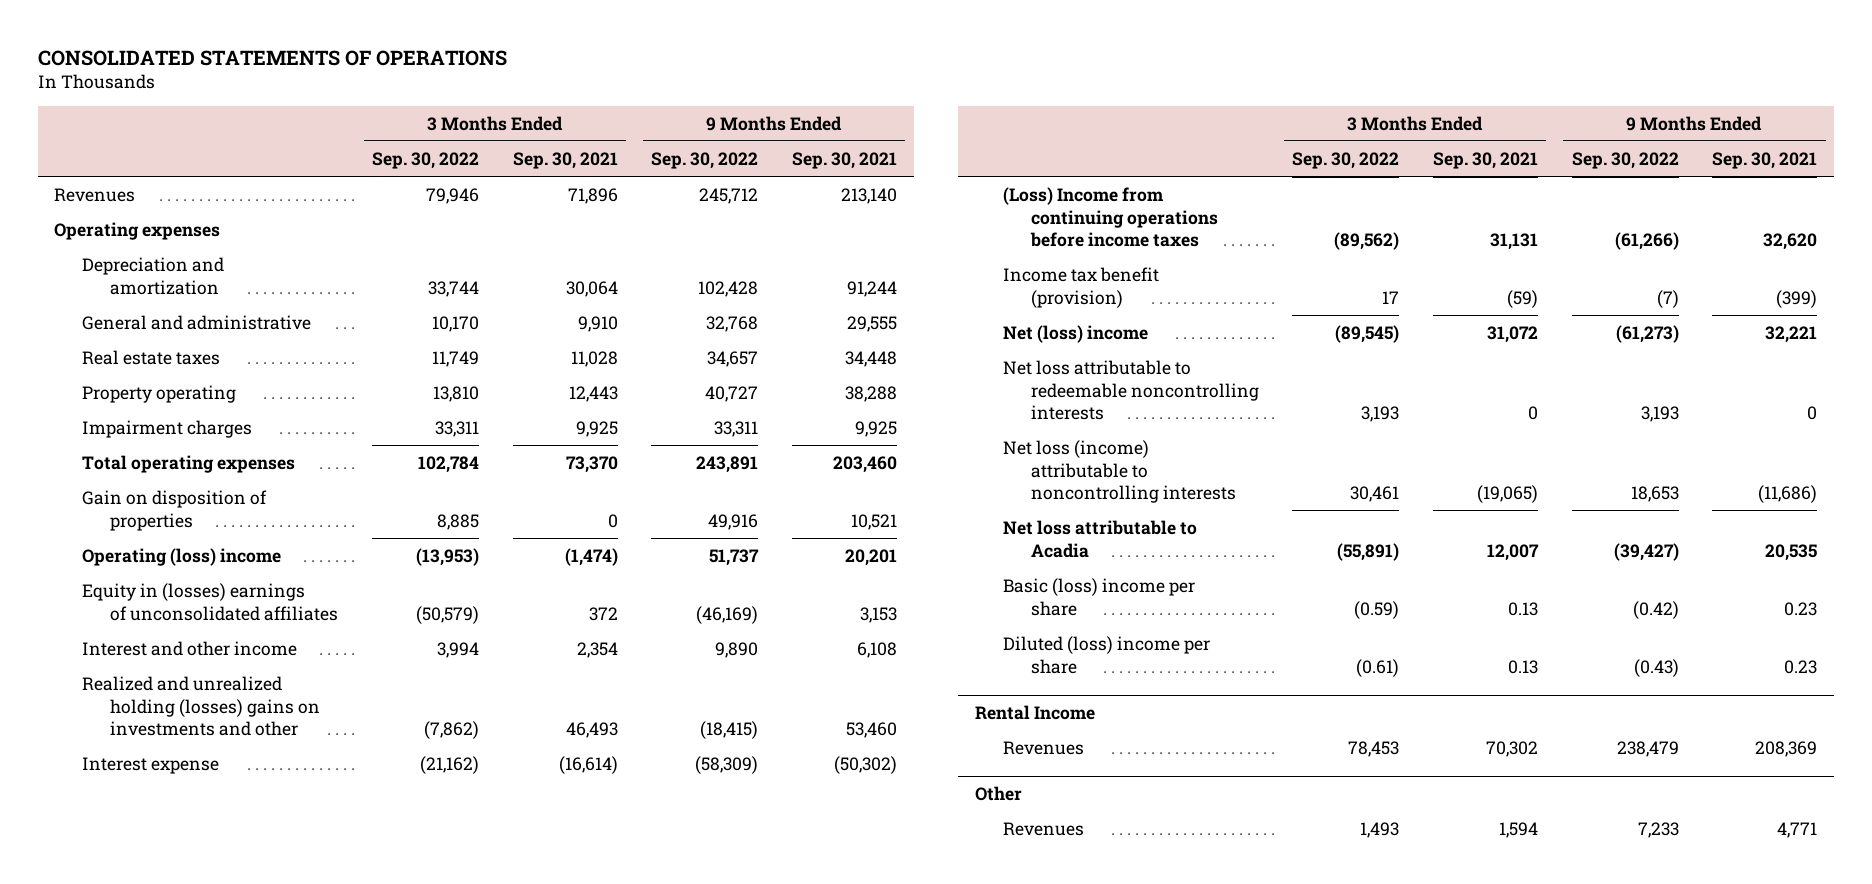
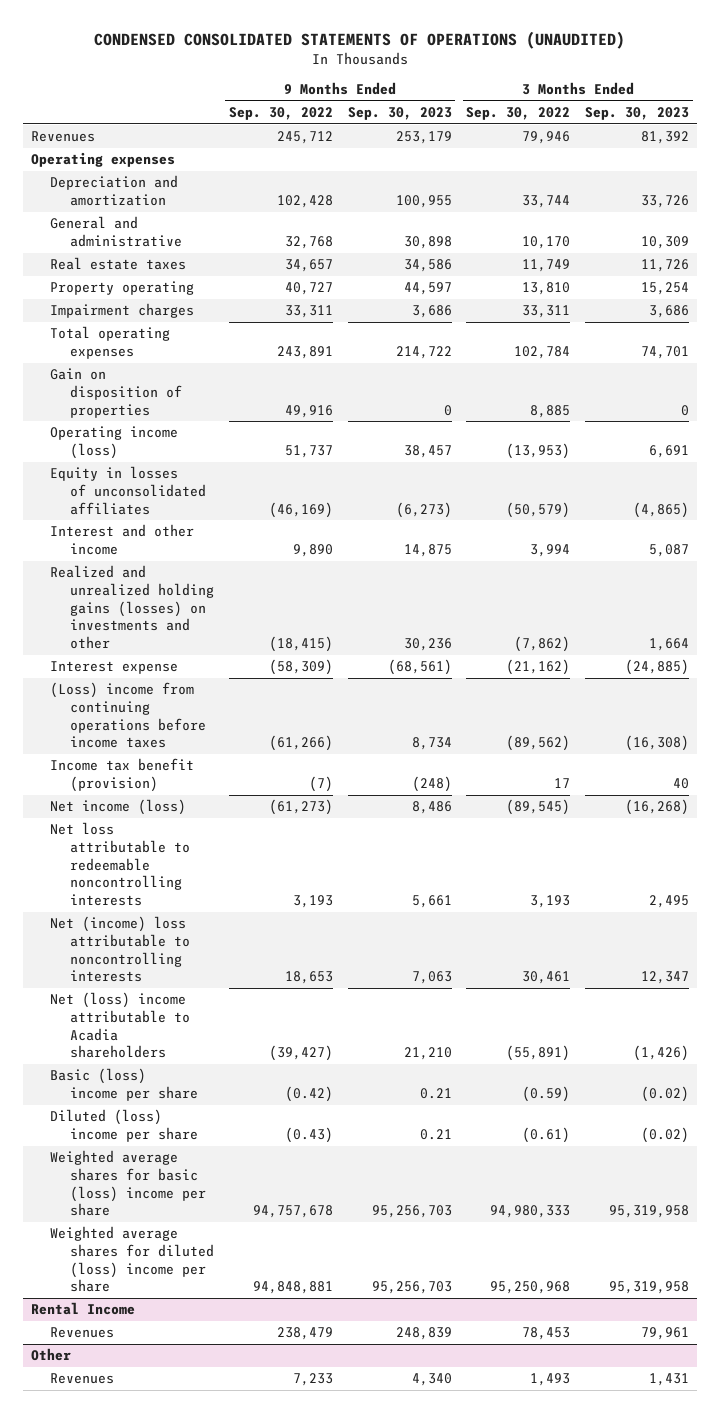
- CONSOLIDATED STATEMENTS OF OPERATIONS
+ CONDENSED CONSOLIDATED STATEMENTS OF OPERATIONS (UNAUDITED)
- | 3 Months Ended Sep. 30, 2022 | 3 Months Ended Sep. 30, 2021 | 9 Months Ended Sep. 30, 2022 | 9 Months Ended Sep. 30, 2021
+ | 9 Months Ended Sep. 30, 2022 | 9 Months Ended Sep. 30, 2023 | 3 Months Ended Sep. 30, 2022 | 3 Months Ended Sep. 30, 2023
- Operating (loss) income | (13,953) | (1,474) | 51,737 | 20,201
- Equity in (losses) earnings of unconsolidated affiliates | (50,579) | 372 | (46,169) | 3,153
+ Operating income (loss) | 51,737 | 38,457 | (13,953) | 6,691
+ Equity in losses of unconsolidated affiliates | (46,169) | (6,273) | (50,579) | (4,865)
- Realized and unrealized holding (losses) gains on investments and other | (7,862) | 46,493 | (18,415) | 53,460
+ Realized and unrealized holding gains (losses) on investments and other | (18,415) | 30,236 | (7,862) | 1,664
- (Loss) Income from continuing operations before income taxes | (89,562) | 31,131 | (61,266) | 32,620
+ (Loss) income from continuing operations before income taxes | (61,266) | 8,734 | (89,562) | (16,308)
- Net (loss) income | (89,545) | 31,072 | (61,273) | 32,221
+ Net income (loss) | (61,273) | 8,486 | (89,545) | (16,268)
- Net loss (income) attributable to noncontrolling interests | 30,461 | (19,065) | 18,653 | (11,686)
- Net loss attributable to Acadia | (55,891) | 12,007 | (39,427) | 20,535
+ Net (income) loss attributable to noncontrolling interests | 18,653 | 7,063 | 30,461 | 12,347
+ Net (loss) income attributable to Acadia shareholders | (39,427) | 21,210 | (55,891) | (1,426)
+ Weighted average shares for basic (loss) income per share | 94,757,678 | 95,256,703 | 94,980,333 | 95,319,958
+ Weighted average shares for diluted (loss) income per share | 94,848,881 | 95,256,703 | 95,250,968 | 95,319,958

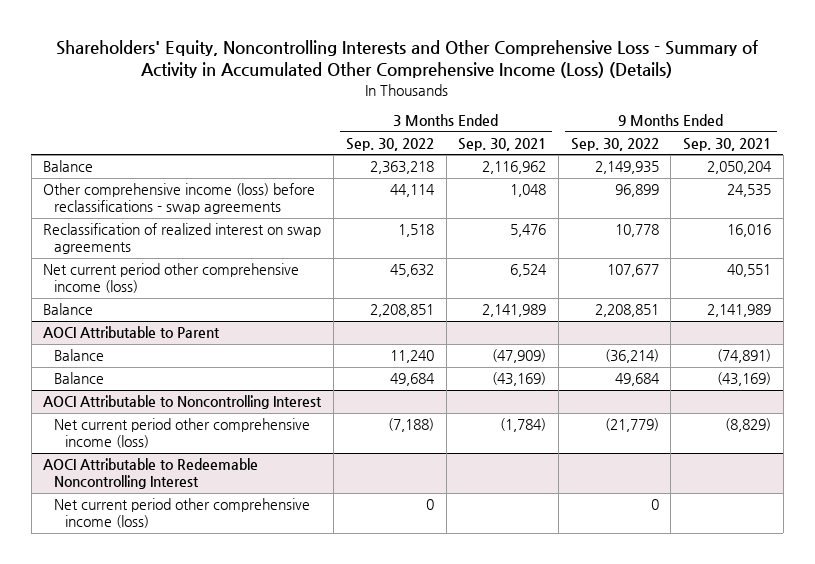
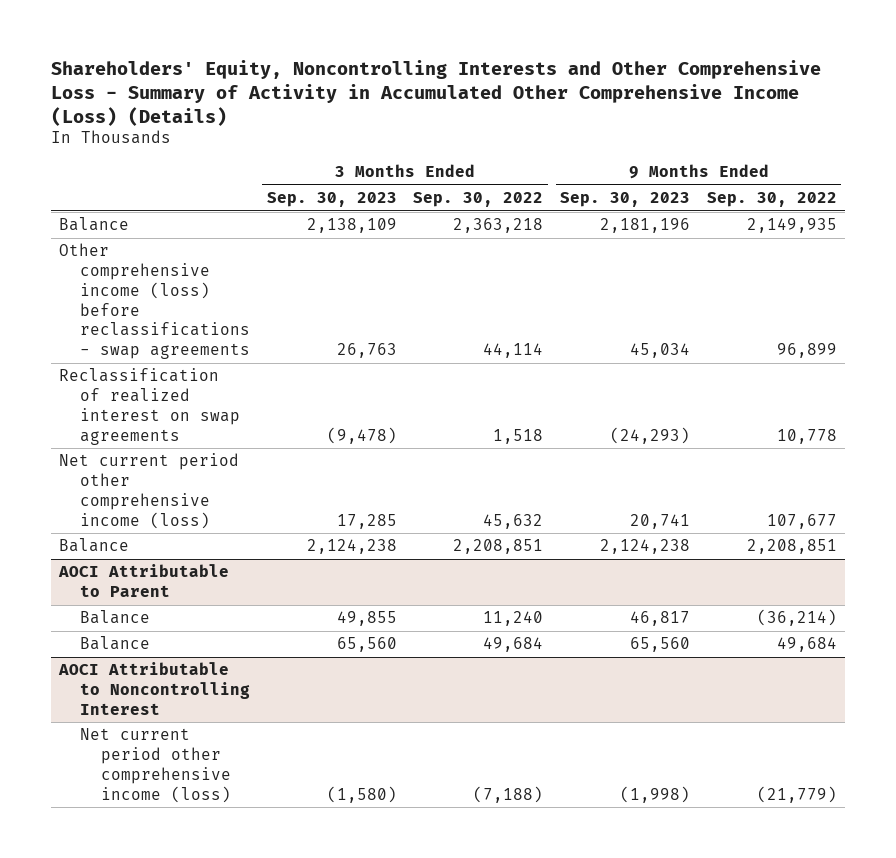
- | 3 Months Ended Sep. 30, 2022 | 3 Months Ended Sep. 30, 2021 | 9 Months Ended Sep. 30, 2022 | 9 Months Ended Sep. 30, 2021
+ | 3 Months Ended Sep. 30, 2023 | 3 Months Ended Sep. 30, 2022 | 9 Months Ended Sep. 30, 2023 | 9 Months Ended Sep. 30, 2022
- AOCI Attributable to Redeemable Noncontrolling Interest
- Net current period other comprehensive income (loss) | 0 | | 0 |

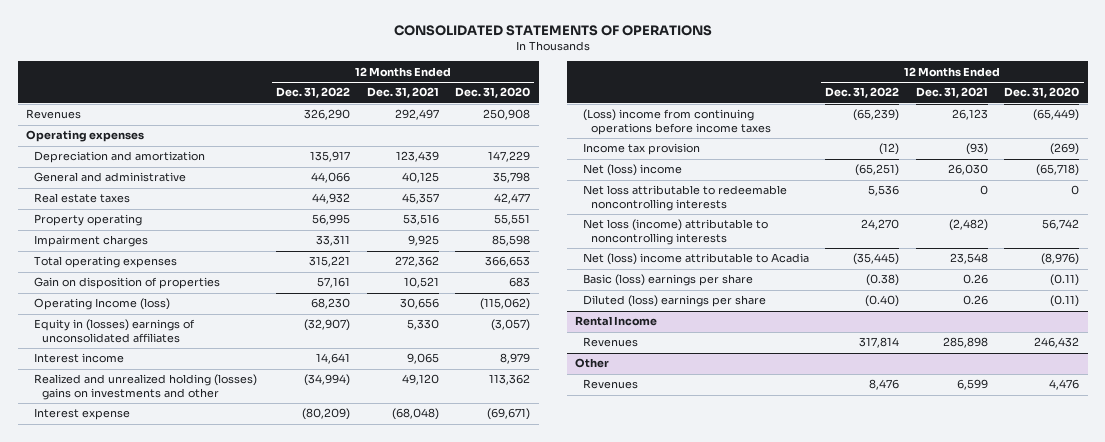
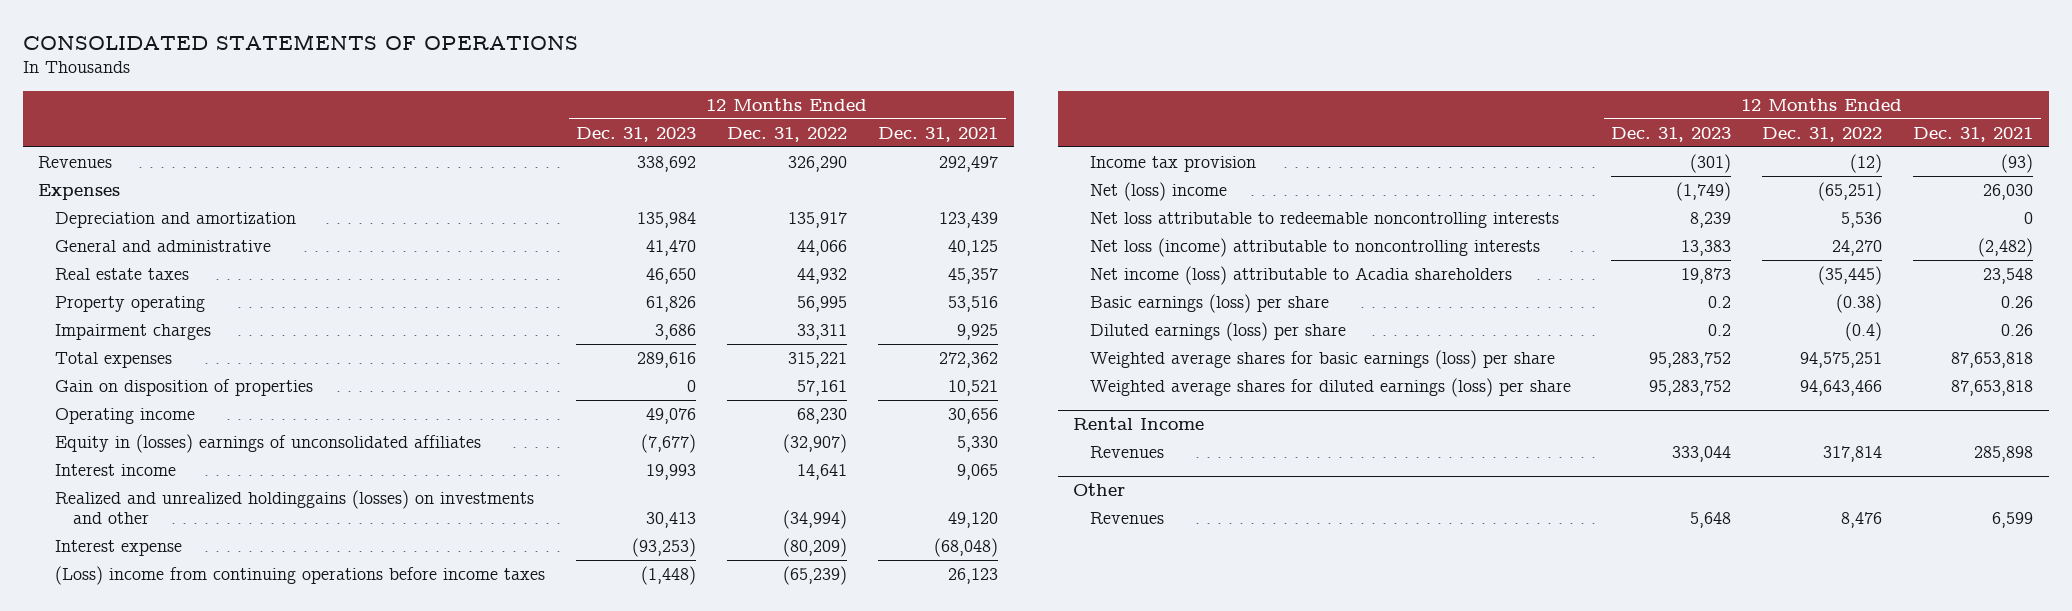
- | 12 Months Ended Dec. 31, 2022 | 12 Months Ended Dec. 31, 2021 | 12 Months Ended Dec. 31, 2020
+ | 12 Months Ended Dec. 31, 2023 | 12 Months Ended Dec. 31, 2022 | 12 Months Ended Dec. 31, 2021
- Operating expenses
+ Expenses
- Total operating expenses | 315,221 | 272,362 | 366,653
+ Total expenses | 289,616 | 315,221 | 272,362
- Operating Income (loss) | 68,230 | 30,656 | (115,062)
+ Operating income | 49,076 | 68,230 | 30,656
- Realized and unrealized holding (losses) gains on investments and other | (34,994) | 49,120 | 113,362
+ Realized and unrealized holdinggains (losses) on investments and other | 30,413 | (34,994) | 49,120
- Net (loss) income attributable to Acadia | (35,445) | 23,548 | (8,976)
- Basic (loss) earnings per share | (0.38) | 0.26 | (0.11)
- Diluted (loss) earnings per share | (0.40) | 0.26 | (0.11)
+ Net income (loss) attributable to Acadia shareholders | 19,873 | (35,445) | 23,548
+ Basic earnings (loss) per share | 0.2 | (0.38) | 0.26
+ Diluted earnings (loss) per share | 0.2 | (0.4) | 0.26
+ Weighted average shares for basic earnings (loss) per share | 95,283,752 | 94,575,251 | 87,653,818
+ Weighted average shares for diluted earnings (loss) per share | 95,283,752 | 94,643,466 | 87,653,818

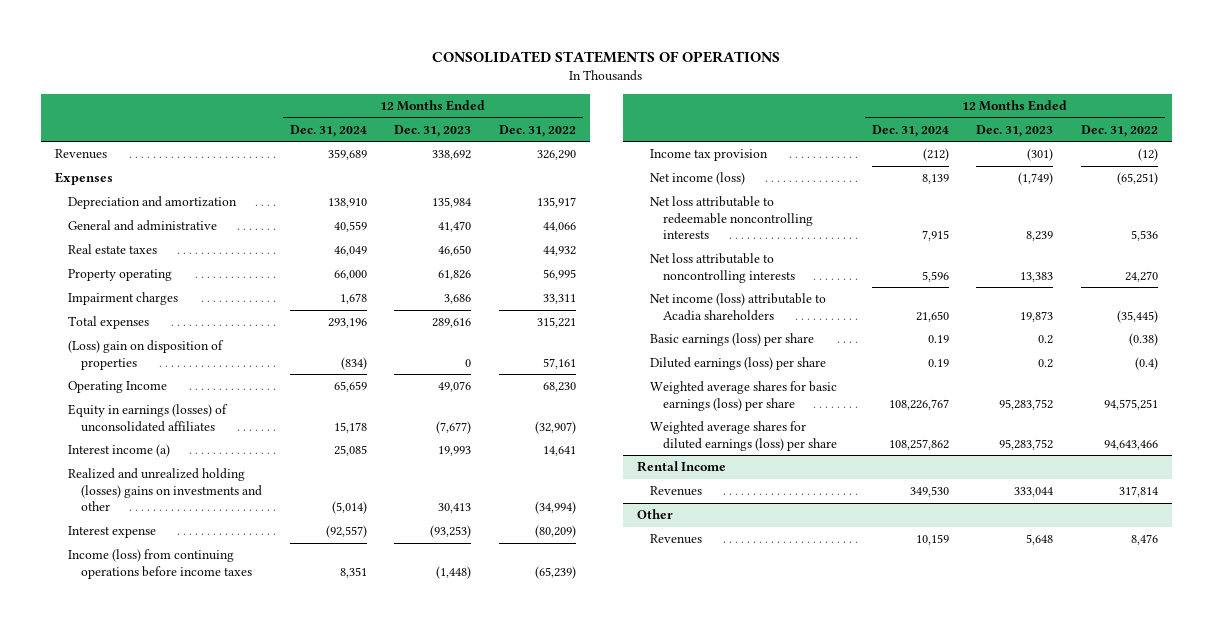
- | 12 Months Ended Dec. 31, 2023 | 12 Months Ended Dec. 31, 2022 | 12 Months Ended Dec. 31, 2021
+ | 12 Months Ended Dec. 31, 2024 | 12 Months Ended Dec. 31, 2023 | 12 Months Ended Dec. 31, 2022
- Gain on disposition of properties | 0 | 57,161 | 10,521
- Operating income | 49,076 | 68,230 | 30,656
- Equity in (losses) earnings of unconsolidated affiliates | (7,677) | (32,907) | 5,330
- Interest income | 19,993 | 14,641 | 9,065
- Realized and unrealized holdinggains (losses) on investments and other | 30,413 | (34,994) | 49,120
+ (Loss) gain on disposition of properties | (834) | 0 | 57,161
+ Operating Income | 65,659 | 49,076 | 68,230
+ Equity in earnings (losses) of unconsolidated affiliates | 15,178 | (7,677) | (32,907)
+ Interest income (a) | 25,085 | 19,993 | 14,641
+ Realized and unrealized holding (losses) gains on investments and other | (5,014) | 30,413 | (34,994)
- (Loss) income from continuing operations before income taxes | (1,448) | (65,239) | 26,123
+ Income (loss) from continuing operations before income taxes | 8,351 | (1,448) | (65,239)
- Net (loss) income | (1,749) | (65,251) | 26,030
+ Net income (loss) | 8,139 | (1,749) | (65,251)
- Net loss (income) attributable to noncontrolling interests | 13,383 | 24,270 | (2,482)
+ Net loss attributable to noncontrolling interests | 5,596 | 13,383 | 24,270

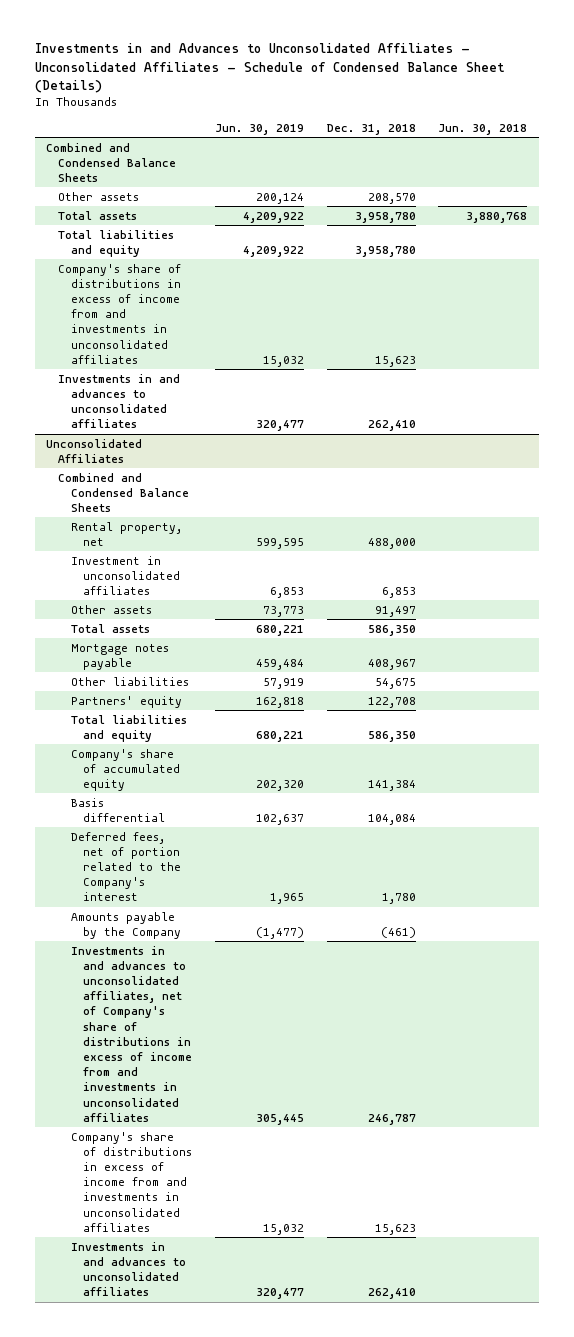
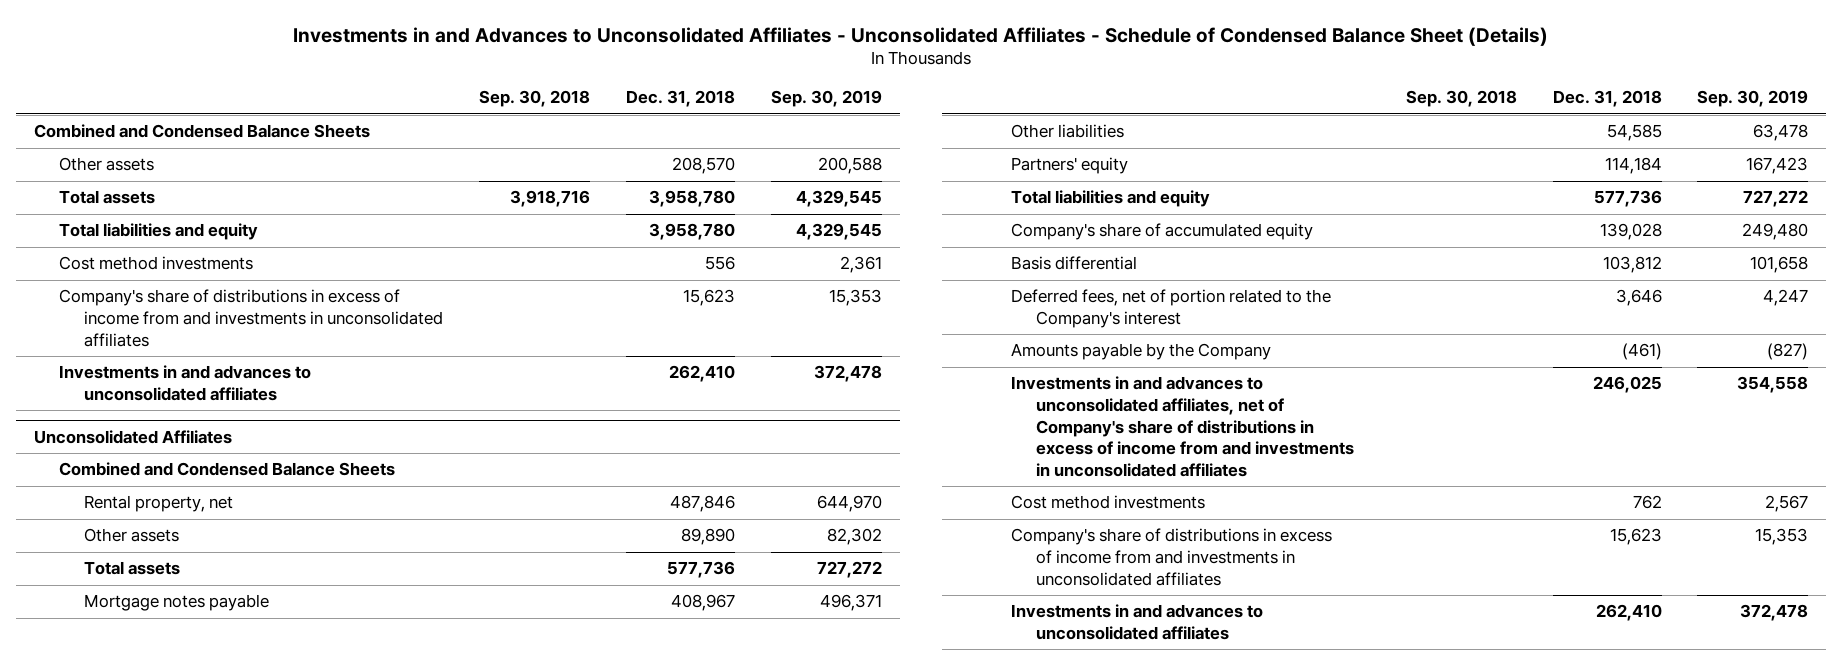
- | Jun. 30, 2019 | Dec. 31, 2018 | Jun. 30, 2018
+ | Sep. 30, 2018 | Dec. 31, 2018 | Sep. 30, 2019
+ Cost method investments | | 556 | 2,361
@ Unconsolidated Affiliates
- Rental property, net | 599,595 | 488,000 |
- Investment in unconsolidated affiliates | 6,853 | 6,853 |
- Other assets | 73,773 | 91,497 |
- Total assets | 680,221 | 586,350 |
+ Rental property, net | | 487,846 | 644,970
+ Other assets | | 89,890 | 82,302
+ Total assets | | 577,736 | 727,272
- Other liabilities | 57,919 | 54,675 |
- Partners' equity | 162,818 | 122,708 |
- Total liabilities and equity | 680,221 | 586,350 |
- Company's share of accumulated equity | 202,320 | 141,384 |
- Basis differential | 102,637 | 104,084 |
- Deferred fees, net of portion related to the Company's interest | 1,965 | 1,780 |
+ Other liabilities | | 54,585 | 63,478
+ Partners' equity | | 114,184 | 167,423
+ Total liabilities and equity | | 577,736 | 727,272
+ Company's share of accumulated equity | | 139,028 | 249,480
+ Basis differential | | 103,812 | 101,658
+ Deferred fees, net of portion related to the Company's interest | | 3,646 | 4,247
- Investments in and advances to unconsolidated affiliates, net of Company's share of distributions in excess of income from and investments in unconsolidated affiliates | 305,445 | 246,787 |
+ Investments in and advances to unconsolidated affiliates, net of Company's share of distributions in excess of income from and investments in unconsolidated affiliates | | 246,025 | 354,558
+ Cost method investments | | 762 | 2,567

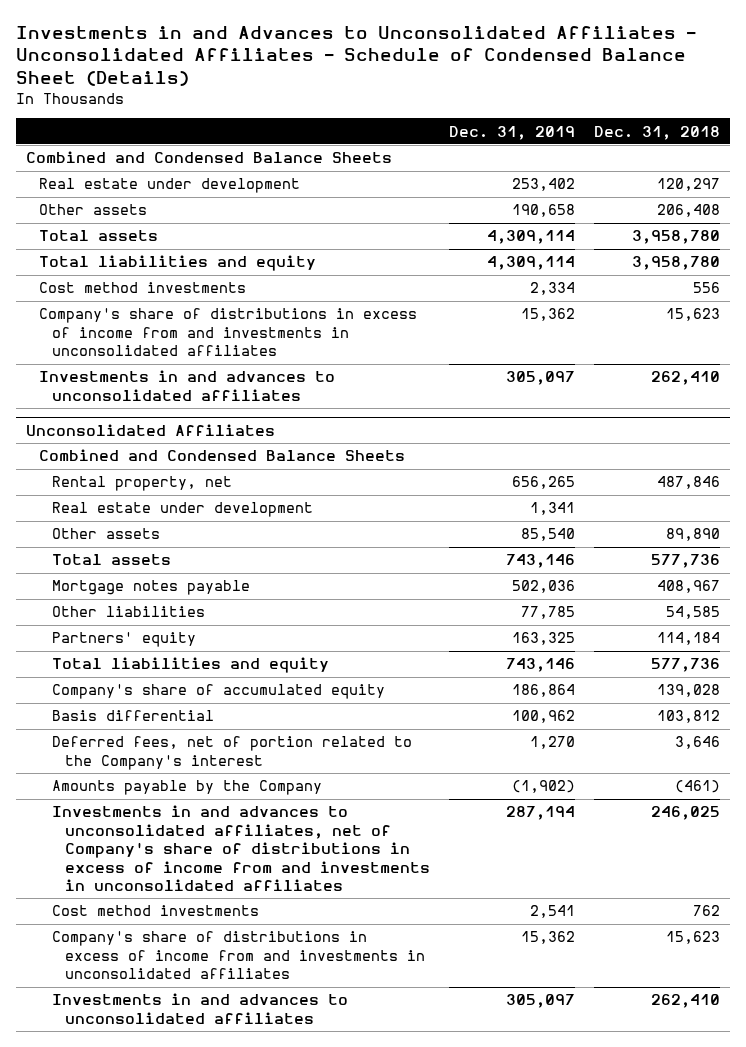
- | Sep. 30, 2018 | Dec. 31, 2018 | Sep. 30, 2019
+ | Dec. 31, 2019 | Dec. 31, 2018
- Other assets | | 208,570 | 200,588
+ Real estate under development | 253,402 | 120,297
+ Other assets | 190,658 | 206,408
@ Unconsolidated Affiliates
+ Real estate under development | 1,341 |

